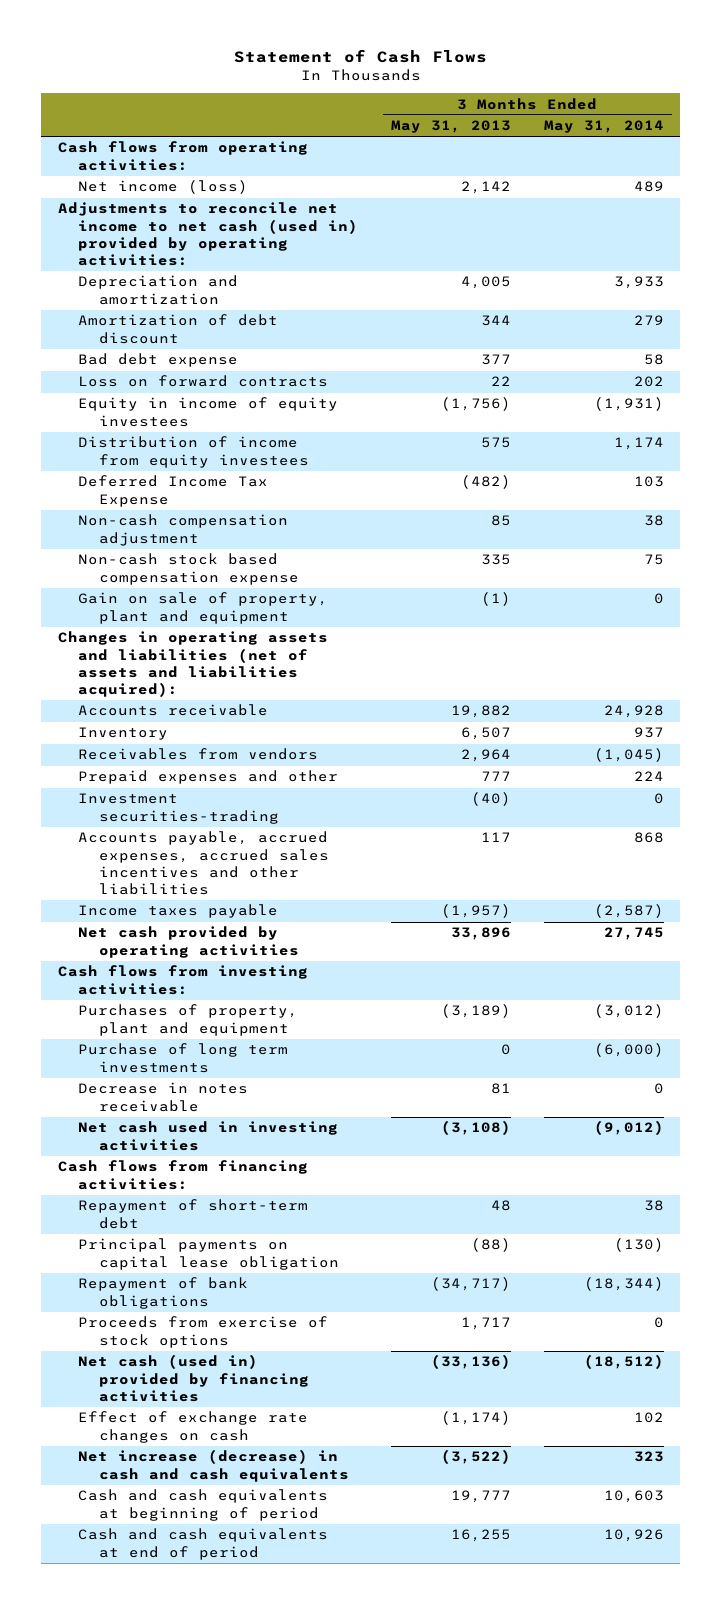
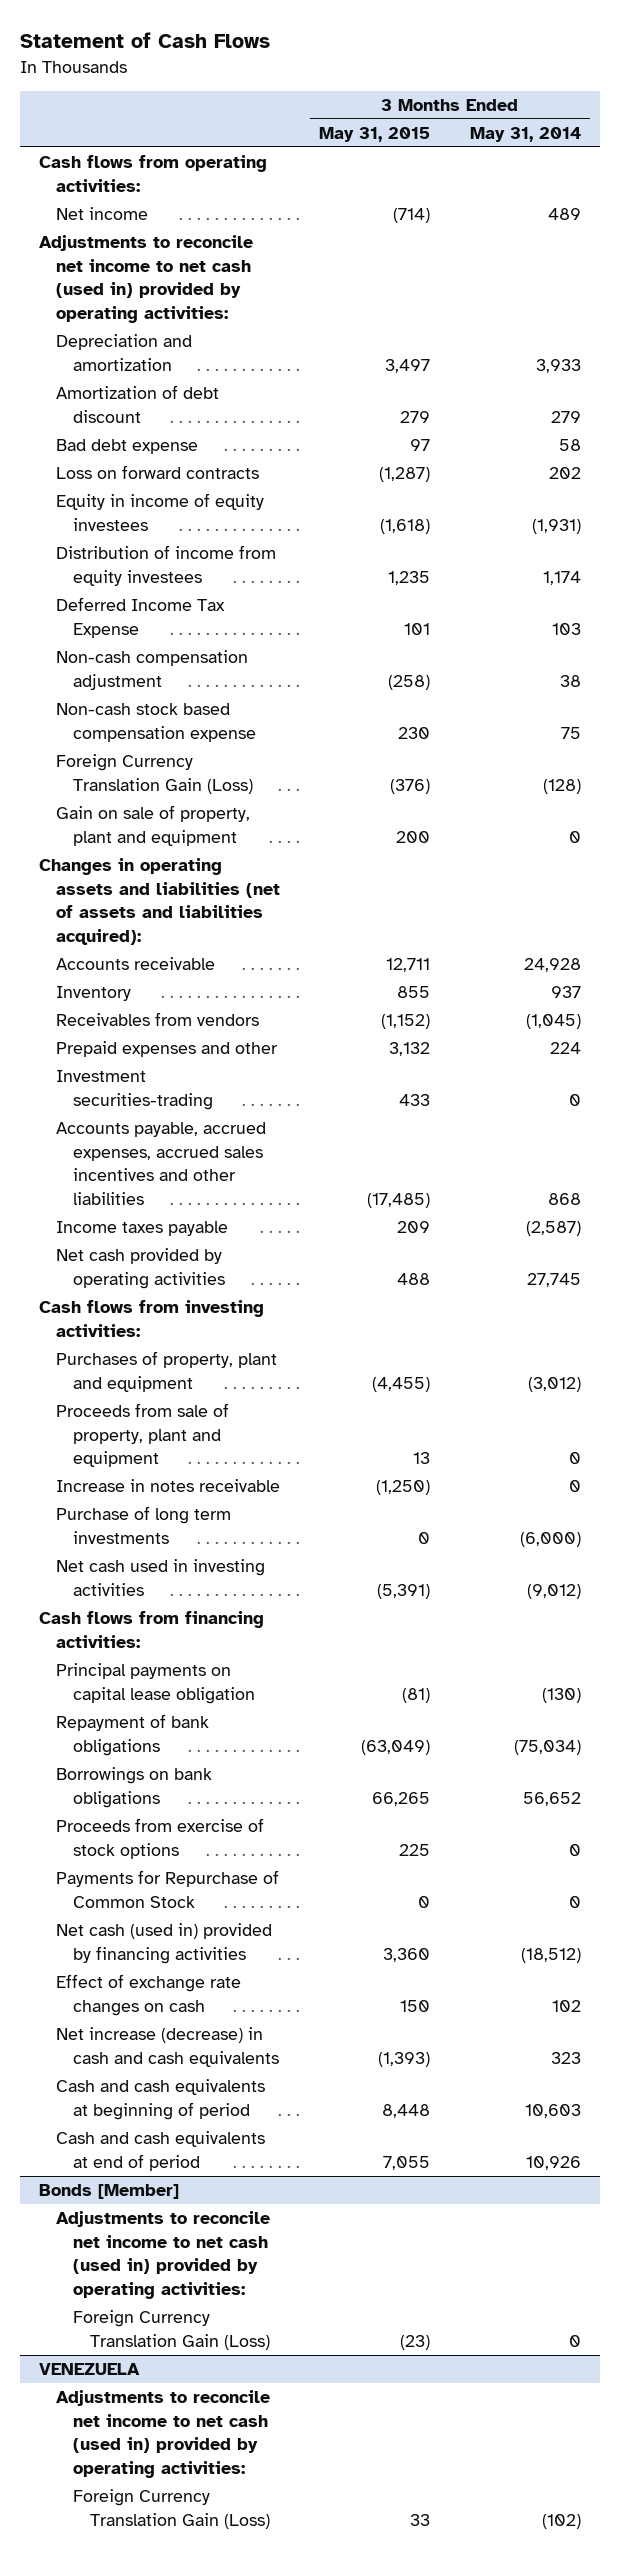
- | 3 Months Ended May 31, 2013 | 3 Months Ended May 31, 2014
+ | 3 Months Ended May 31, 2015 | 3 Months Ended May 31, 2014
- Net income (loss) | 2,142 | 489
+ Net income | (714) | 489
+ Foreign Currency Translation Gain (Loss) | (376) | (128)
+ Proceeds from sale of property, plant and equipment | 13 | 0
+ Increase in notes receivable | (1,250) | 0
- Decrease in notes receivable | 81 | 0
- Repayment of short-term debt | 48 | 38
- Repayment of bank obligations | (34,717) | (18,344)
+ Repayment of bank obligations | (63,049) | (75,034)
+ Borrowings on bank obligations | 66,265 | 56,652
+ Payments for Repurchase of Common Stock | 0 | 0
+ Bonds [Member]
+ Adjustments to reconcile net income to net cash (used in) provided by operating activities:
+ Foreign Currency Translation Gain (Loss) | (23) | 0
+ VENEZUELA
+ Adjustments to reconcile net income to net cash (used in) provided by operating activities:
+ Foreign Currency Translation Gain (Loss) | 33 | (102)

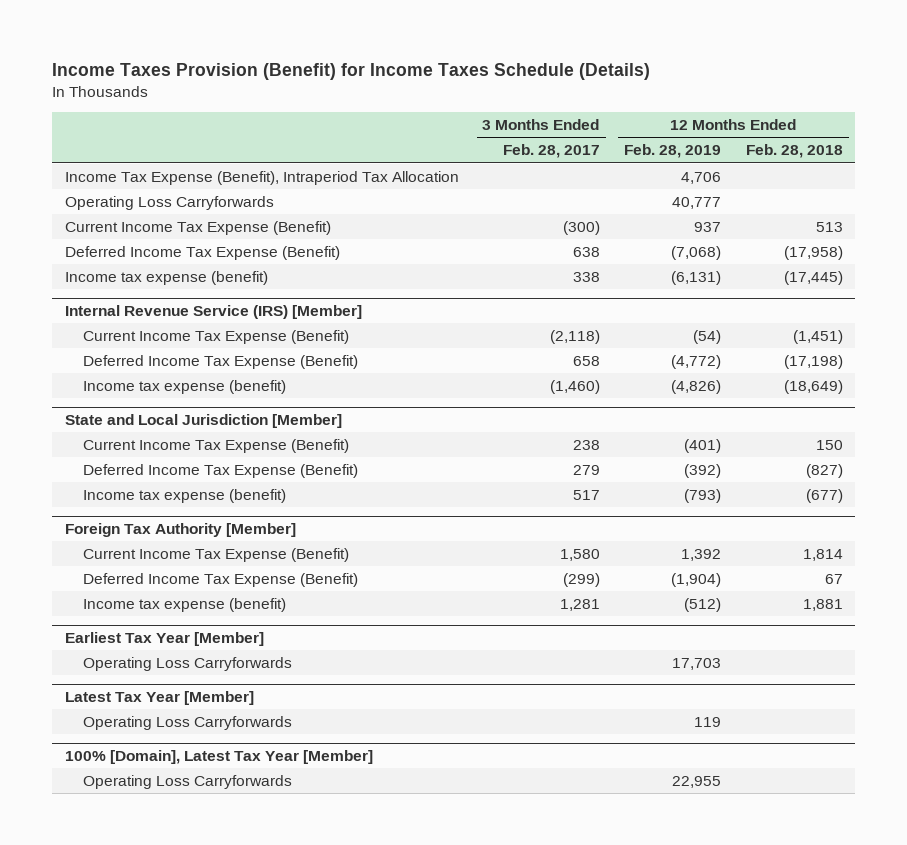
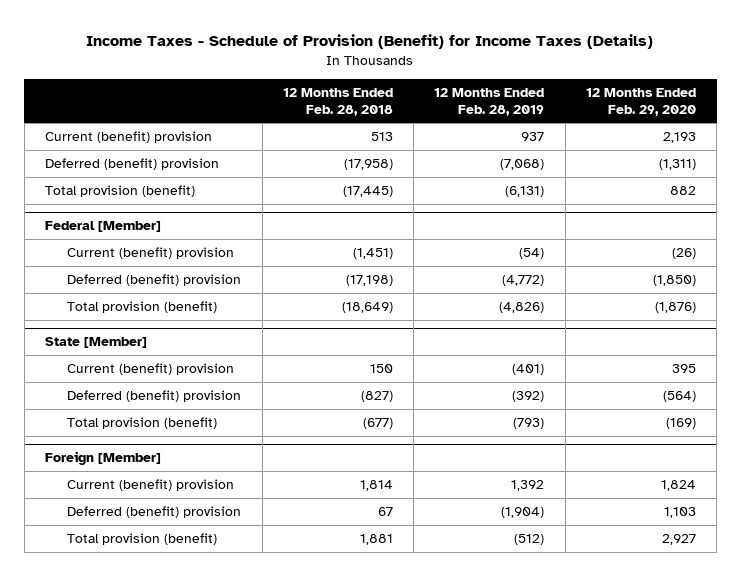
- Income Taxes Provision (Benefit) for Income Taxes Schedule (Details)
+ Income Taxes - Schedule of Provision (Benefit) for Income Taxes (Details)
- | 3 Months Ended Feb. 28, 2017 | 12 Months Ended Feb. 28, 2019 | 12 Months Ended Feb. 28, 2018
+ | 12 Months Ended Feb. 28, 2018 | 12 Months Ended Feb. 28, 2019 | 12 Months Ended Feb. 29, 2020
- Income Tax Expense (Benefit), Intraperiod Tax Allocation | | 4,706 |
- Operating Loss Carryforwards | | 40,777 |
- Current Income Tax Expense (Benefit) | (300) | 937 | 513
- Deferred Income Tax Expense (Benefit) | 638 | (7,068) | (17,958)
- Income tax expense (benefit) | 338 | (6,131) | (17,445)
- Internal Revenue Service (IRS) [Member]
- Current Income Tax Expense (Benefit) | (2,118) | (54) | (1,451)
- Deferred Income Tax Expense (Benefit) | 658 | (4,772) | (17,198)
- Income tax expense (benefit) | (1,460) | (4,826) | (18,649)
- State and Local Jurisdiction [Member]
- Current Income Tax Expense (Benefit) | 238 | (401) | 150
- Deferred Income Tax Expense (Benefit) | 279 | (392) | (827)
- Income tax expense (benefit) | 517 | (793) | (677)
- Foreign Tax Authority [Member]
- Current Income Tax Expense (Benefit) | 1,580 | 1,392 | 1,814
- Deferred Income Tax Expense (Benefit) | (299) | (1,904) | 67
- Income tax expense (benefit) | 1,281 | (512) | 1,881
- Earliest Tax Year [Member]
- Operating Loss Carryforwards | | 17,703 |
- Latest Tax Year [Member]
- Operating Loss Carryforwards | | 119 |
- 100% [Domain], Latest Tax Year [Member]
- Operating Loss Carryforwards | | 22,955 |
+ Current (benefit) provision | 513 | 937 | 2,193
+ Deferred (benefit) provision | (17,958) | (7,068) | (1,311)
+ Total provision (benefit) | (17,445) | (6,131) | 882
+ Federal [Member]
+ Current (benefit) provision | (1,451) | (54) | (26)
+ Deferred (benefit) provision | (17,198) | (4,772) | (1,850)
+ Total provision (benefit) | (18,649) | (4,826) | (1,876)
+ State [Member]
+ Current (benefit) provision | 150 | (401) | 395
+ Deferred (benefit) provision | (827) | (392) | (564)
+ Total provision (benefit) | (677) | (793) | (169)
+ Foreign [Member]
+ Current (benefit) provision | 1,814 | 1,392 | 1,824
+ Deferred (benefit) provision | 67 | (1,904) | 1,103
+ Total provision (benefit) | 1,881 | (512) | 2,927

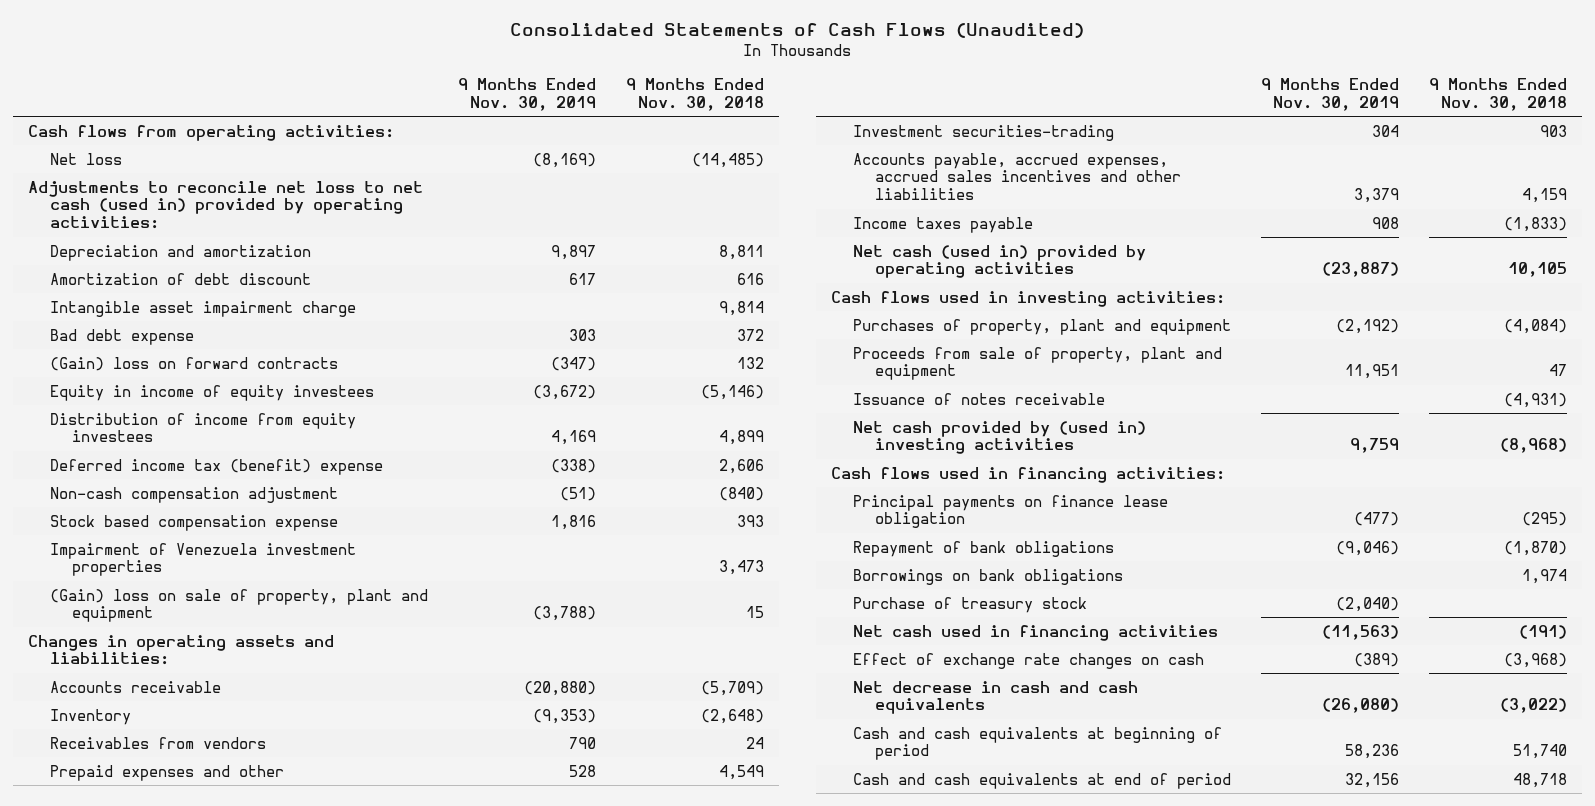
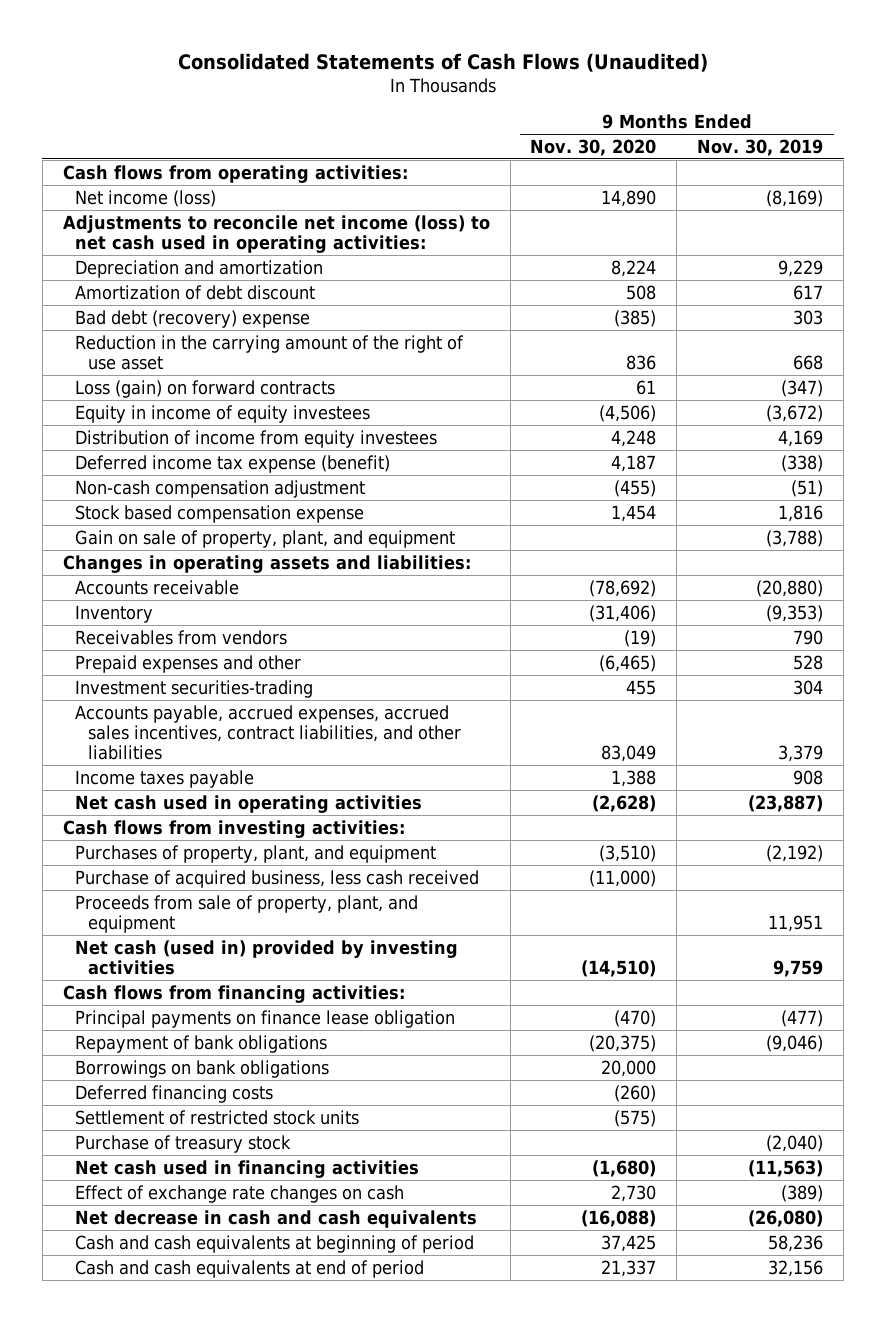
- | 9 Months Ended Nov. 30, 2019 | 9 Months Ended Nov. 30, 2018
+ | 9 Months Ended Nov. 30, 2020 | 9 Months Ended Nov. 30, 2019
- Net loss | (8,169) | (14,485)
- Adjustments to reconcile net loss to net cash (used in) provided by operating activities:
- Depreciation and amortization | 9,897 | 8,811
+ Net income (loss) | 14,890 | (8,169)
+ Adjustments to reconcile net income (loss) to net cash used in operating activities:
+ Depreciation and amortization | 8,224 | 9,229
- Intangible asset impairment charge | | 9,814
- Bad debt expense | 303 | 372
- (Gain) loss on forward contracts | (347) | 132
+ Bad debt (recovery) expense | (385) | 303
+ Reduction in the carrying amount of the right of use asset | 836 | 668
+ Loss (gain) on forward contracts | 61 | (347)
- Deferred income tax (benefit) expense | (338) | 2,606
+ Deferred income tax expense (benefit) | 4,187 | (338)
- Impairment of Venezuela investment properties | | 3,473
- (Gain) loss on sale of property, plant and equipment | (3,788) | 15
+ Gain on sale of property, plant, and equipment | | (3,788)
- Accounts payable, accrued expenses, accrued sales incentives and other liabilities | 3,379 | 4,159
+ Accounts payable, accrued expenses, accrued sales incentives, contract liabilities, and other liabilities | 83,049 | 3,379
- Net cash (used in) provided by operating activities | (23,887) | 10,105
- Cash flows used in investing activities:
- Purchases of property, plant and equipment | (2,192) | (4,084)
- Proceeds from sale of property, plant and equipment | 11,951 | 47
- Issuance of notes receivable | | (4,931)
- Net cash provided by (used in) investing activities | 9,759 | (8,968)
- Cash flows used in financing activities:
+ Net cash used in operating activities | (2,628) | (23,887)
+ Cash flows from investing activities:
+ Purchases of property, plant, and equipment | (3,510) | (2,192)
+ Purchase of acquired business, less cash received | (11,000) |
+ Proceeds from sale of property, plant, and equipment | | 11,951
+ Net cash (used in) provided by investing activities | (14,510) | 9,759
+ Cash flows from financing activities:
+ Deferred financing costs | (260) |
+ Settlement of restricted stock units | (575) |

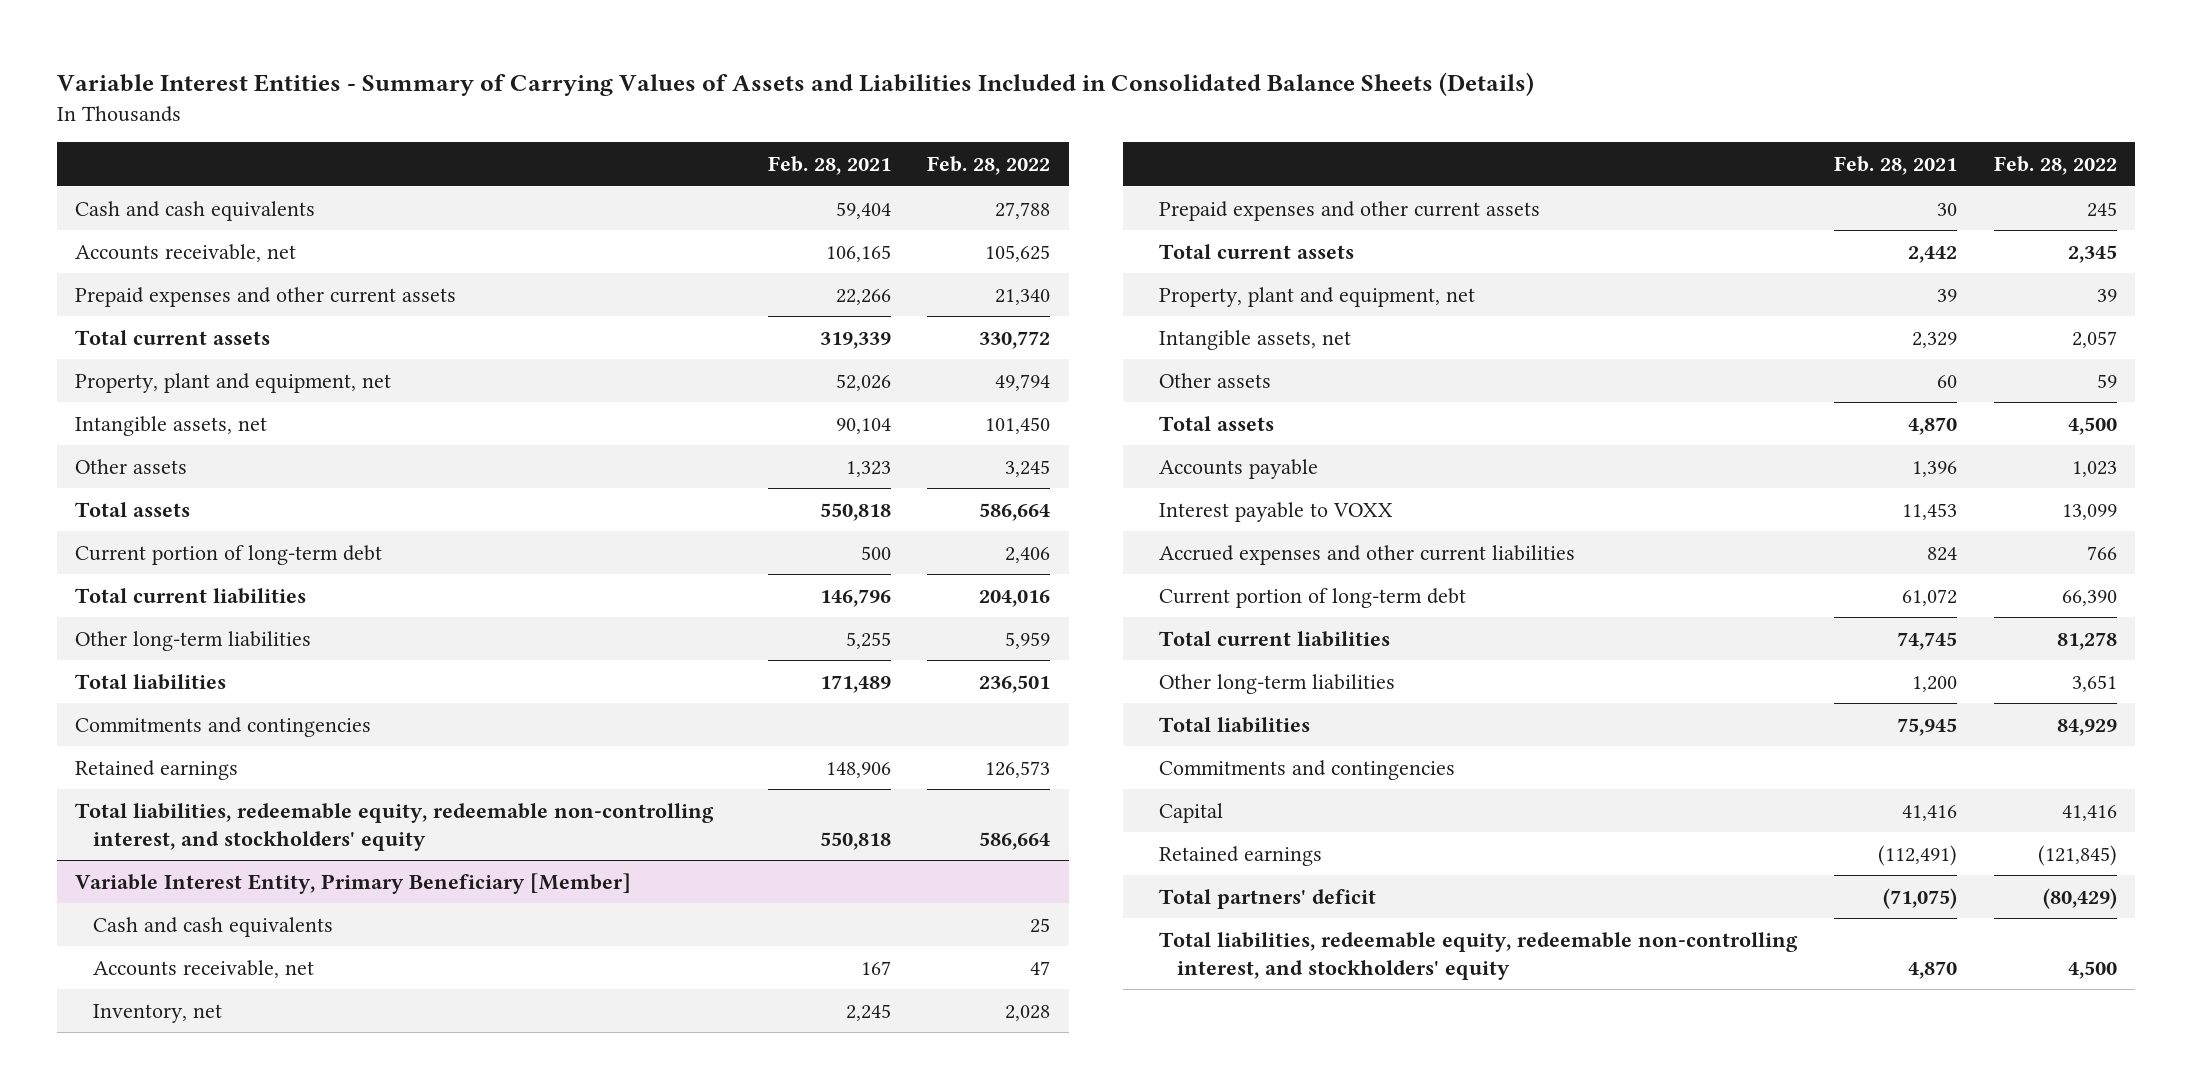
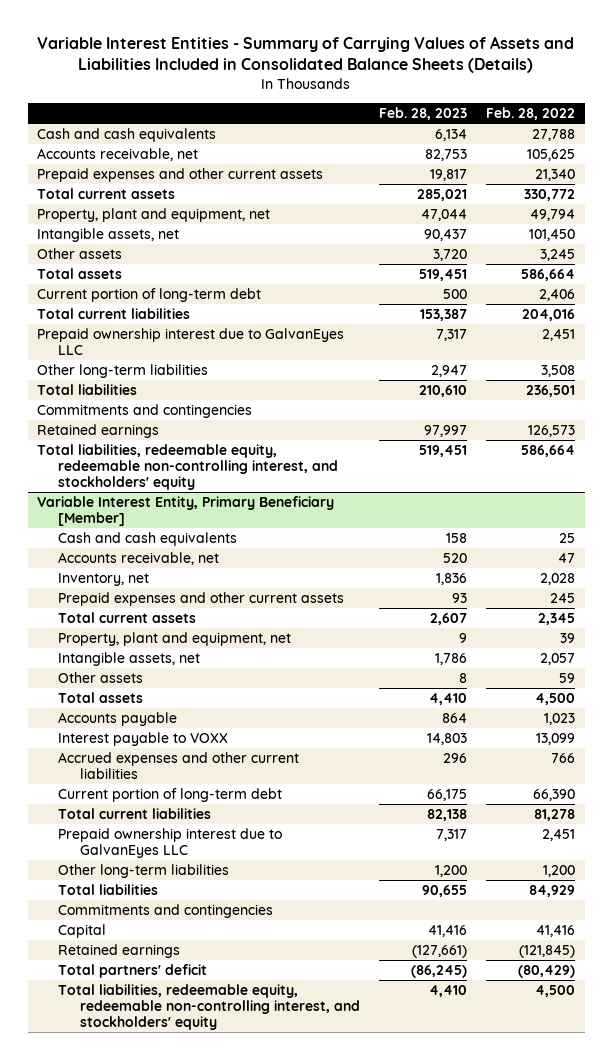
- | Feb. 28, 2021 | Feb. 28, 2022
+ | Feb. 28, 2023 | Feb. 28, 2022
- Other long-term liabilities | 5,255 | 5,959
+ Prepaid ownership interest due to GalvanEyes LLC | 7,317 | 2,451
+ Other long-term liabilities | 2,947 | 3,508
@ Variable Interest Entity, Primary Beneficiary [Member]
- Other long-term liabilities | 1,200 | 3,651
+ Prepaid ownership interest due to GalvanEyes LLC | 7,317 | 2,451
+ Other long-term liabilities | 1,200 | 1,200

